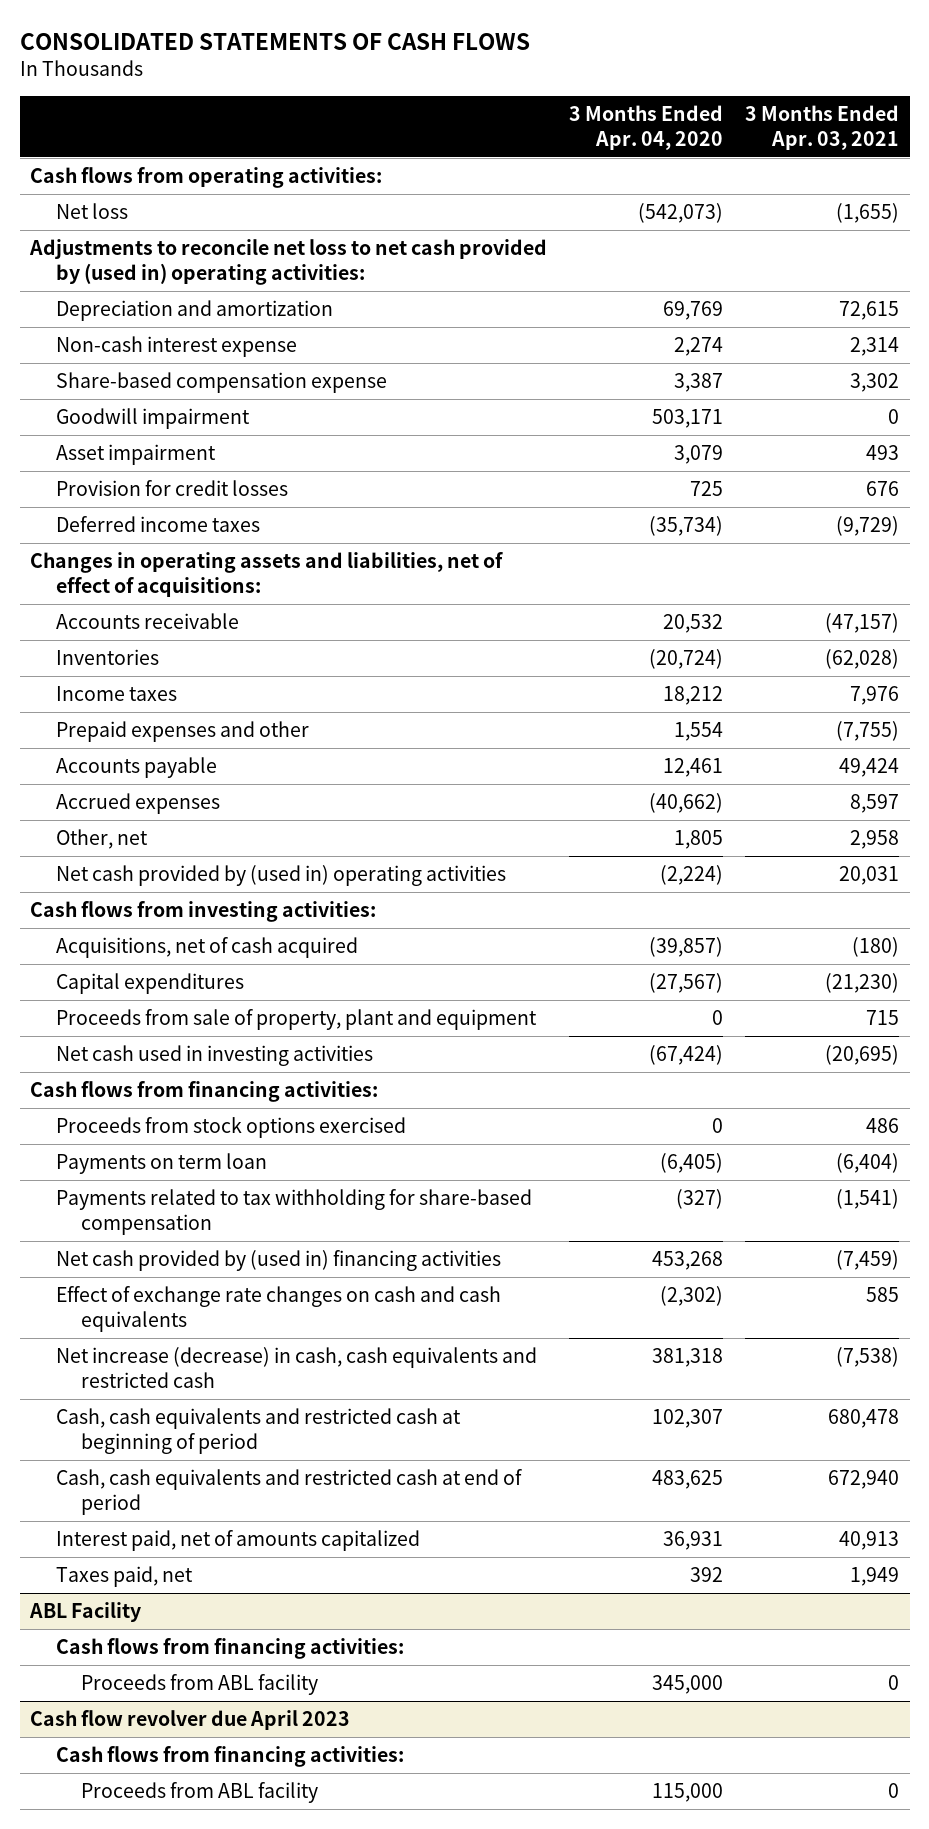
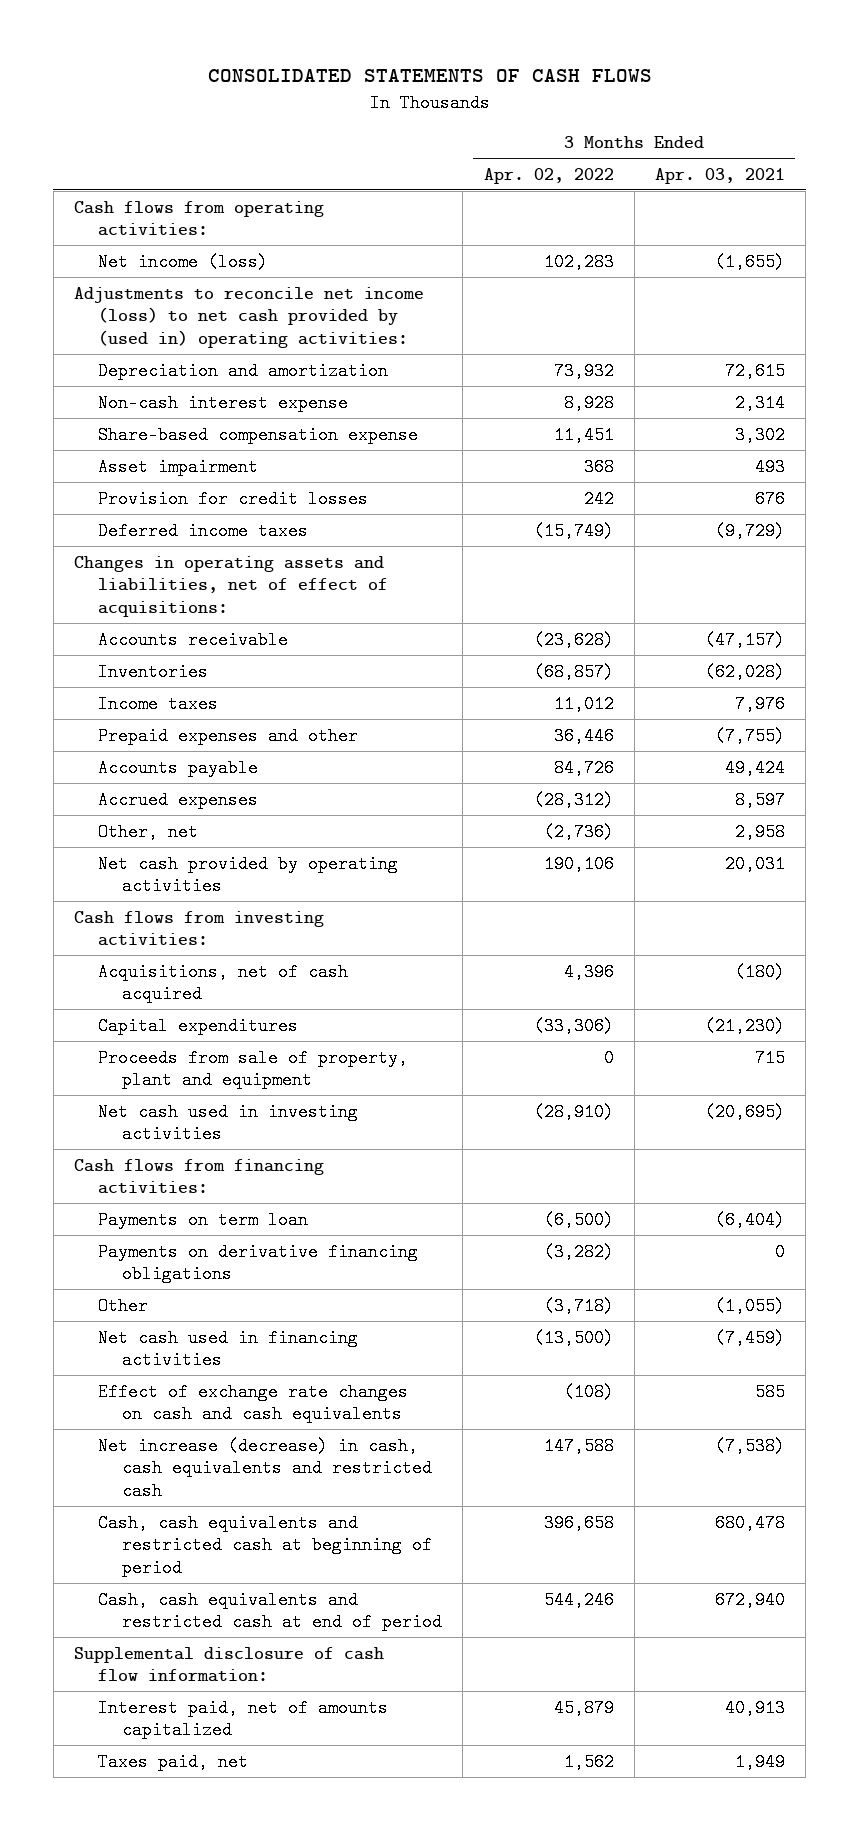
- | 3 Months Ended Apr. 04, 2020 | 3 Months Ended Apr. 03, 2021
+ | 3 Months Ended Apr. 02, 2022 | 3 Months Ended Apr. 03, 2021
- Net loss | (542,073) | (1,655)
- Adjustments to reconcile net loss to net cash provided by (used in) operating activities:
+ Net income (loss) | 102,283 | (1,655)
+ Adjustments to reconcile net income (loss) to net cash provided by (used in) operating activities:
- Goodwill impairment | 503,171 | 0
- Net cash provided by (used in) operating activities | (2,224) | 20,031
+ Net cash provided by operating activities | 190,106 | 20,031
- Proceeds from stock options exercised | 0 | 486
- Payments related to tax withholding for share-based compensation | (327) | (1,541)
- Net cash provided by (used in) financing activities | 453,268 | (7,459)
+ Payments on derivative financing obligations | (3,282) | 0
+ Other | (3,718) | (1,055)
+ Net cash used in financing activities | (13,500) | (7,459)
+ Supplemental disclosure of cash flow information:
- ABL Facility
- Cash flows from financing activities:
- Proceeds from ABL facility | 345,000 | 0
- Cash flow revolver due April 2023
- Cash flows from financing activities:
- Proceeds from ABL facility | 115,000 | 0

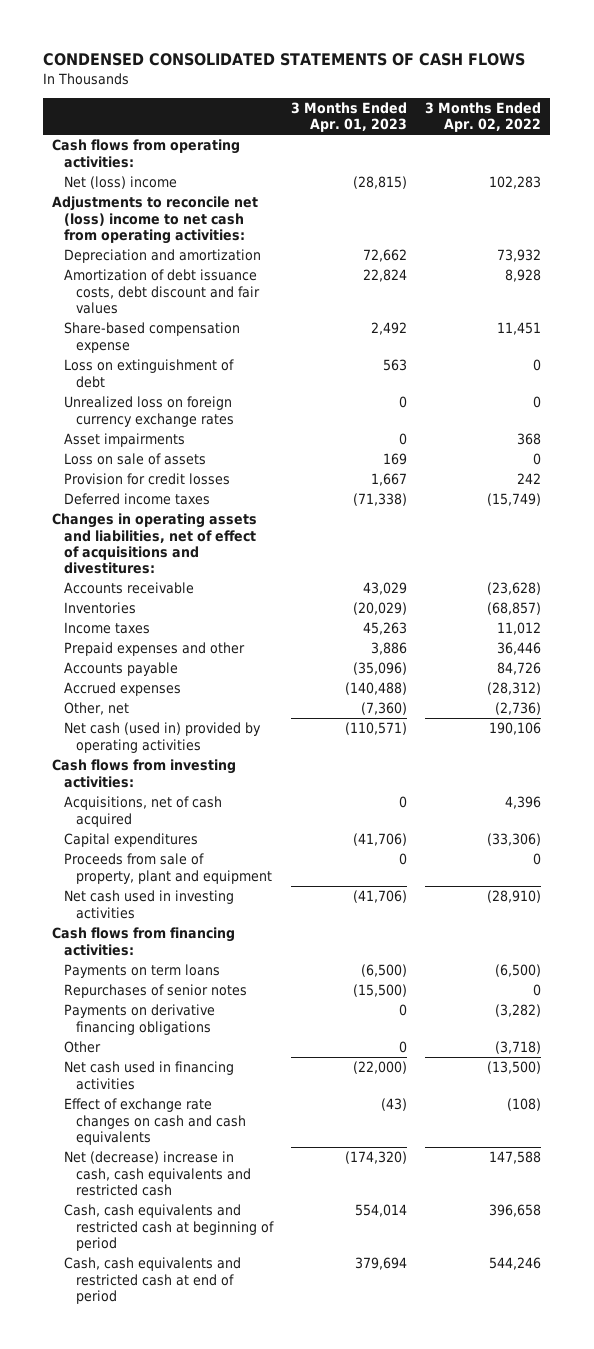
- CONSOLIDATED STATEMENTS OF CASH FLOWS
+ CONDENSED CONSOLIDATED STATEMENTS OF CASH FLOWS
- | 3 Months Ended Apr. 02, 2022 | 3 Months Ended Apr. 03, 2021
+ | 3 Months Ended Apr. 01, 2023 | 3 Months Ended Apr. 02, 2022
- Net income (loss) | 102,283 | (1,655)
- Adjustments to reconcile net income (loss) to net cash provided by (used in) operating activities:
+ Net (loss) income | (28,815) | 102,283
+ Adjustments to reconcile net (loss) income to net cash from operating activities:
- Non-cash interest expense | 8,928 | 2,314
+ Amortization of debt issuance costs, debt discount and fair values | 22,824 | 8,928
- Asset impairment | 368 | 493
+ Loss on extinguishment of debt | 563 | 0
+ Unrealized loss on foreign currency exchange rates | 0 | 0
+ Asset impairments | 0 | 368
+ Loss on sale of assets | 169 | 0
- Changes in operating assets and liabilities, net of effect of acquisitions:
+ Changes in operating assets and liabilities, net of effect of acquisitions and divestitures:
- Net cash provided by operating activities | 190,106 | 20,031
+ Net cash (used in) provided by operating activities | (110,571) | 190,106
- Payments on term loan | (6,500) | (6,404)
+ Payments on term loans | (6,500) | (6,500)
+ Repurchases of senior notes | (15,500) | 0
- Net increase (decrease) in cash, cash equivalents and restricted cash | 147,588 | (7,538)
+ Net (decrease) increase in cash, cash equivalents and restricted cash | (174,320) | 147,588
- Supplemental disclosure of cash flow information:
- Interest paid, net of amounts capitalized | 45,879 | 40,913
- Taxes paid, net | 1,562 | 1,949

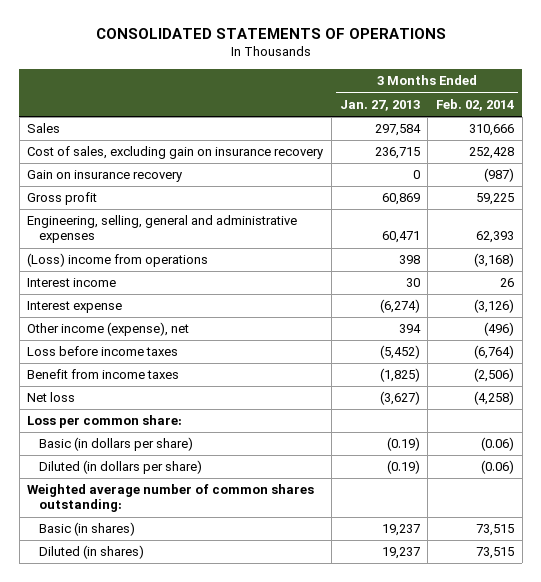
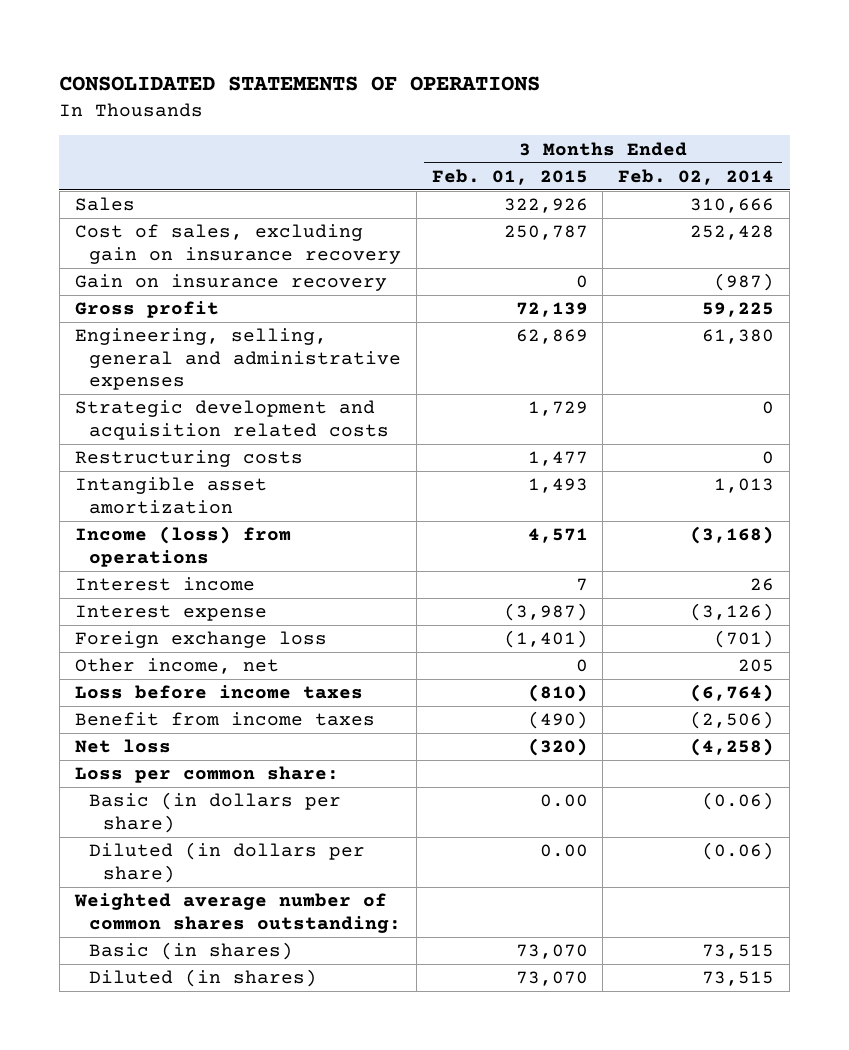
- | 3 Months Ended Jan. 27, 2013 | 3 Months Ended Feb. 02, 2014
+ | 3 Months Ended Feb. 01, 2015 | 3 Months Ended Feb. 02, 2014
- Engineering, selling, general and administrative expenses | 60,471 | 62,393
- (Loss) income from operations | 398 | (3,168)
+ Engineering, selling, general and administrative expenses | 62,869 | 61,380
+ Strategic development and acquisition related costs | 1,729 | 0
+ Restructuring costs | 1,477 | 0
+ Intangible asset amortization | 1,493 | 1,013
+ Income (loss) from operations | 4,571 | (3,168)
- Other income (expense), net | 394 | (496)
+ Foreign exchange loss | (1,401) | (701)
+ Other income, net | 0 | 205

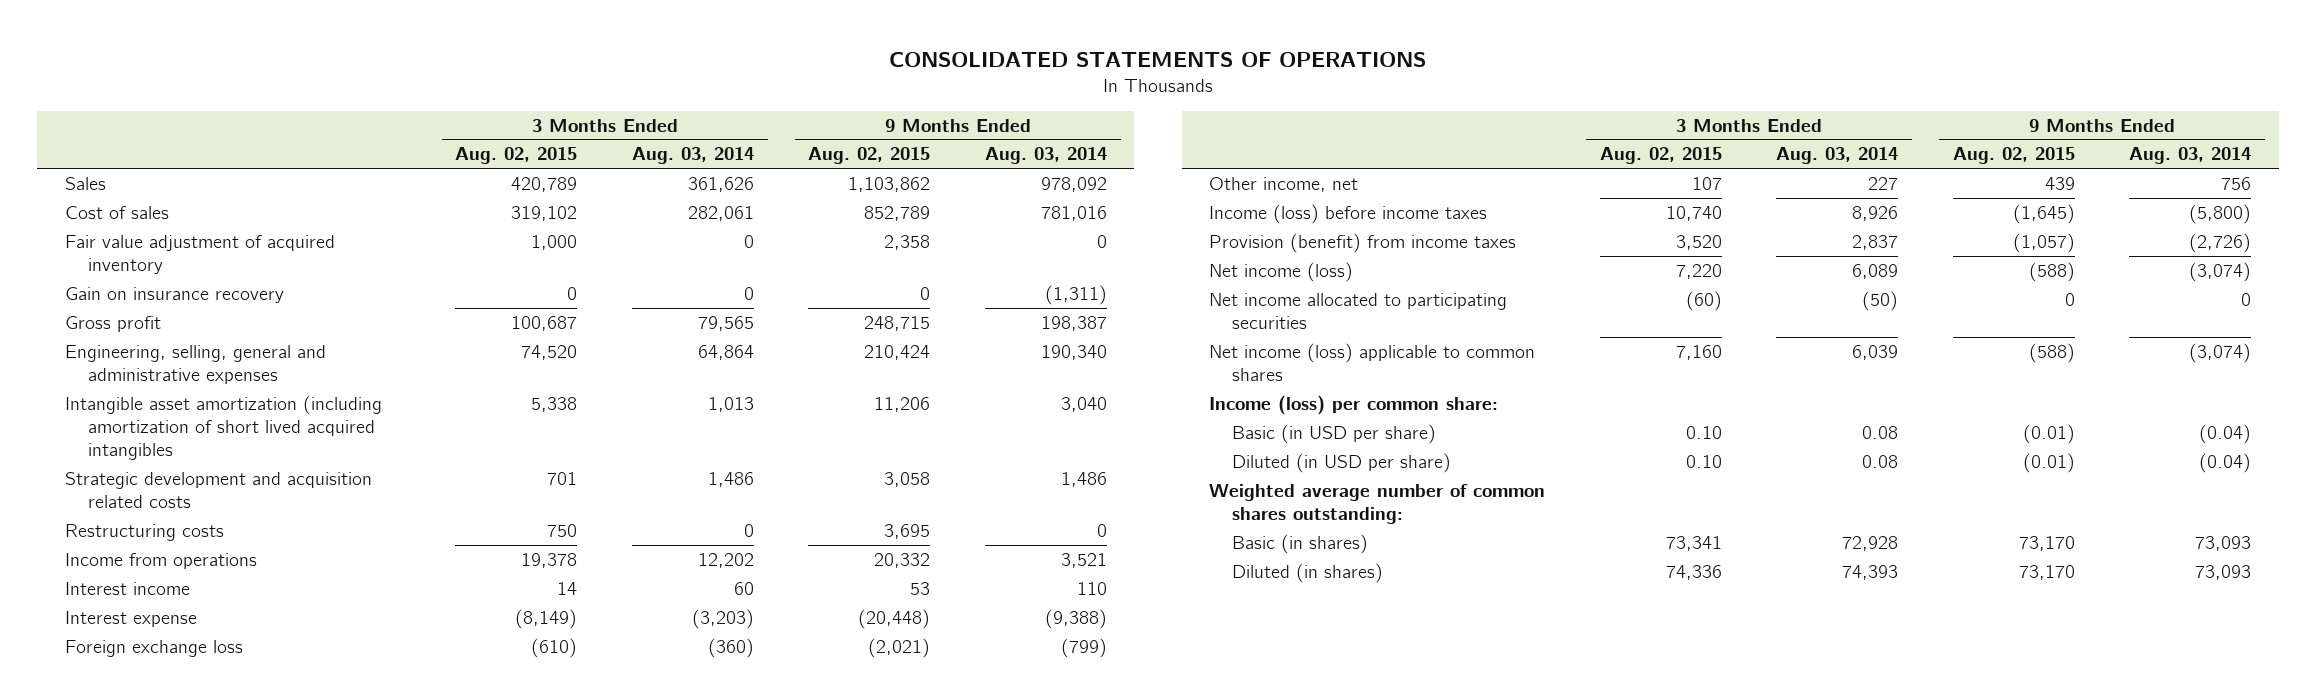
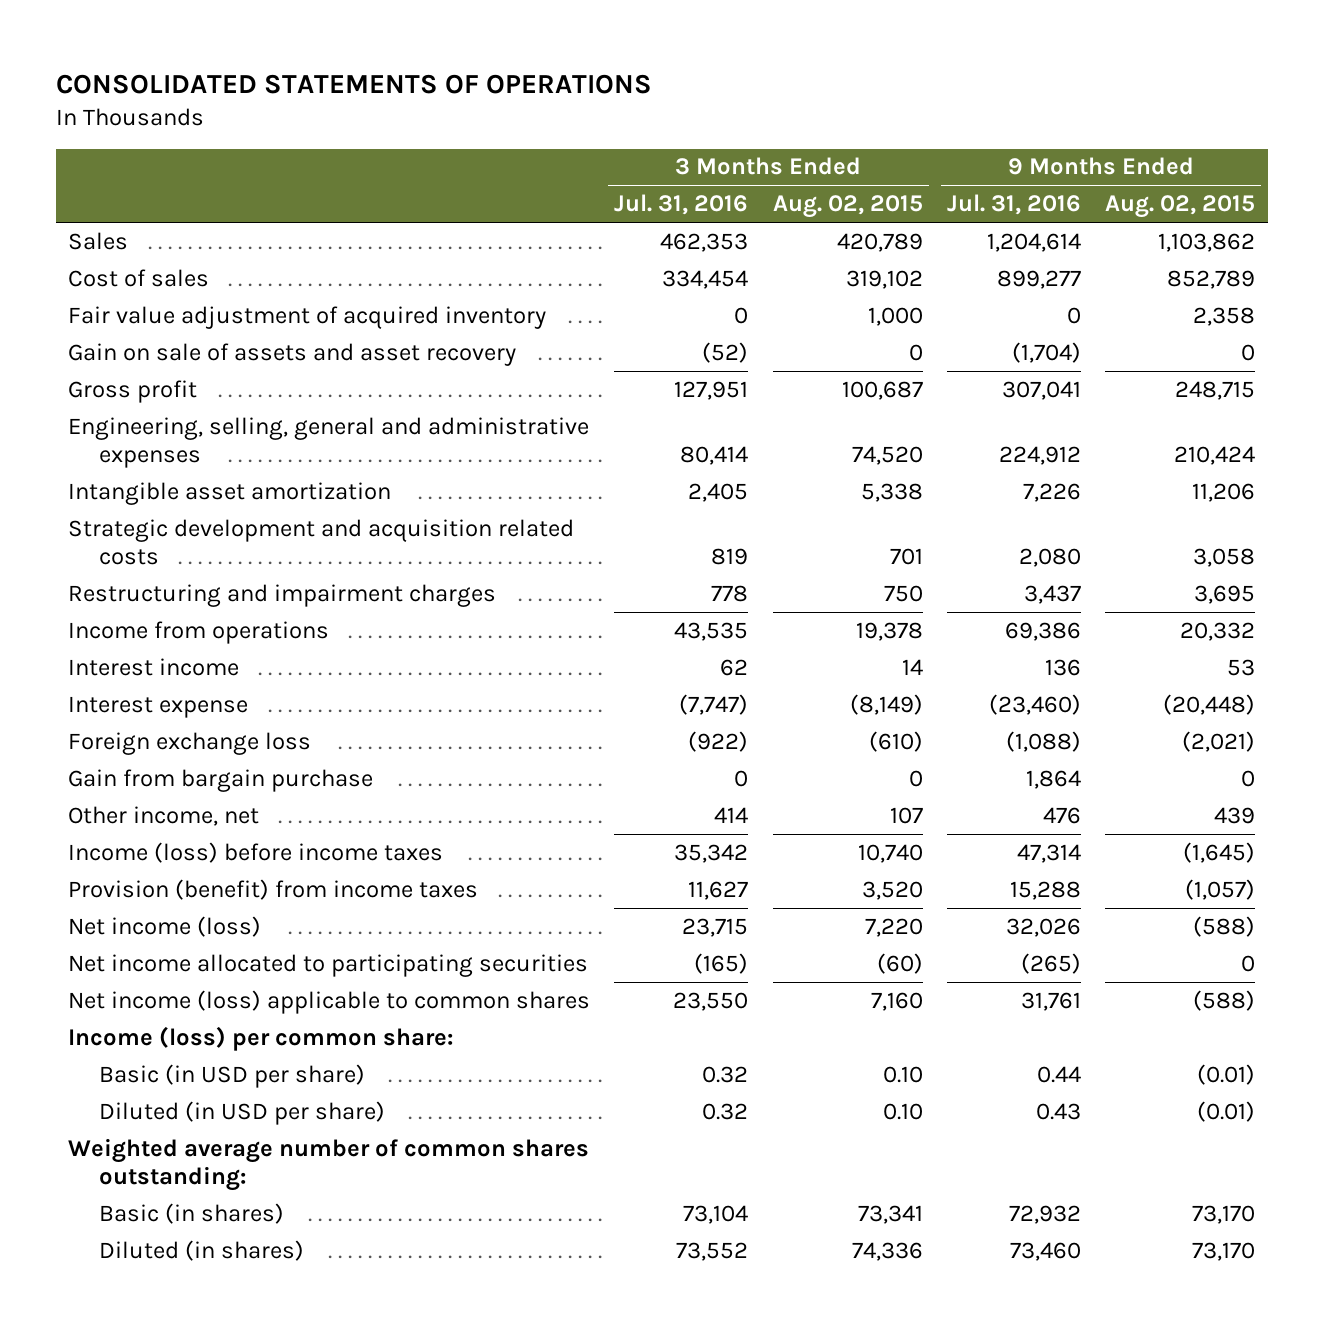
- | 3 Months Ended Aug. 02, 2015 | 3 Months Ended Aug. 03, 2014 | 9 Months Ended Aug. 02, 2015 | 9 Months Ended Aug. 03, 2014
+ | 3 Months Ended Jul. 31, 2016 | 3 Months Ended Aug. 02, 2015 | 9 Months Ended Jul. 31, 2016 | 9 Months Ended Aug. 02, 2015
- Gain on insurance recovery | 0 | 0 | 0 | (1,311)
+ Gain on sale of assets and asset recovery | (52) | 0 | (1,704) | 0
- Intangible asset amortization (including amortization of short lived acquired intangibles | 5,338 | 1,013 | 11,206 | 3,040
+ Intangible asset amortization | 2,405 | 5,338 | 7,226 | 11,206
- Restructuring costs | 750 | 0 | 3,695 | 0
+ Restructuring and impairment charges | 778 | 750 | 3,437 | 3,695
+ Gain from bargain purchase | 0 | 0 | 1,864 | 0

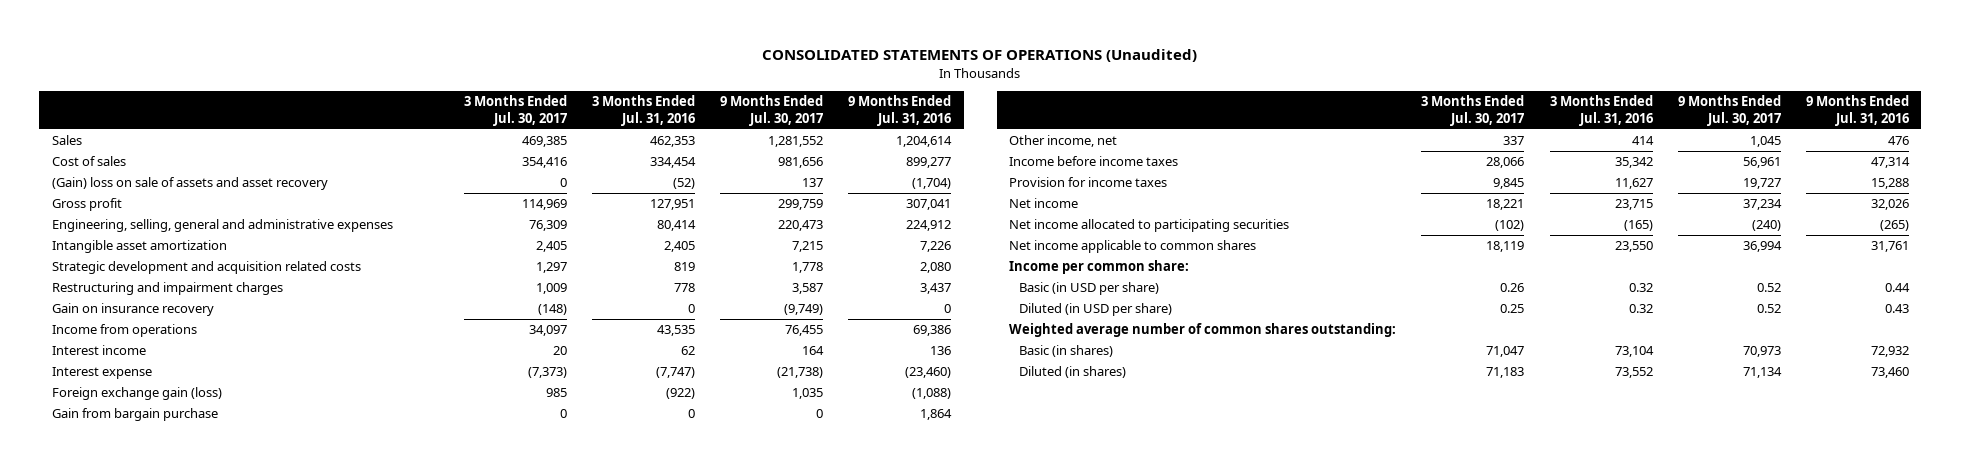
- CONSOLIDATED STATEMENTS OF OPERATIONS
+ CONSOLIDATED STATEMENTS OF OPERATIONS (Unaudited)
- | 3 Months Ended Jul. 31, 2016 | 3 Months Ended Aug. 02, 2015 | 9 Months Ended Jul. 31, 2016 | 9 Months Ended Aug. 02, 2015
+ | 3 Months Ended Jul. 30, 2017 | 3 Months Ended Jul. 31, 2016 | 9 Months Ended Jul. 30, 2017 | 9 Months Ended Jul. 31, 2016
- Fair value adjustment of acquired inventory | 0 | 1,000 | 0 | 2,358
- Gain on sale of assets and asset recovery | (52) | 0 | (1,704) | 0
+ (Gain) loss on sale of assets and asset recovery | 0 | (52) | 137 | (1,704)
+ Gain on insurance recovery | (148) | 0 | (9,749) | 0
- Foreign exchange loss | (922) | (610) | (1,088) | (2,021)
+ Foreign exchange gain (loss) | 985 | (922) | 1,035 | (1,088)
- Income (loss) before income taxes | 35,342 | 10,740 | 47,314 | (1,645)
- Provision (benefit) from income taxes | 11,627 | 3,520 | 15,288 | (1,057)
- Net income (loss) | 23,715 | 7,220 | 32,026 | (588)
+ Income before income taxes | 28,066 | 35,342 | 56,961 | 47,314
+ Provision for income taxes | 9,845 | 11,627 | 19,727 | 15,288
+ Net income | 18,221 | 23,715 | 37,234 | 32,026
- Net income (loss) applicable to common shares | 23,550 | 7,160 | 31,761 | (588)
- Income (loss) per common share:
+ Net income applicable to common shares | 18,119 | 23,550 | 36,994 | 31,761
+ Income per common share:

